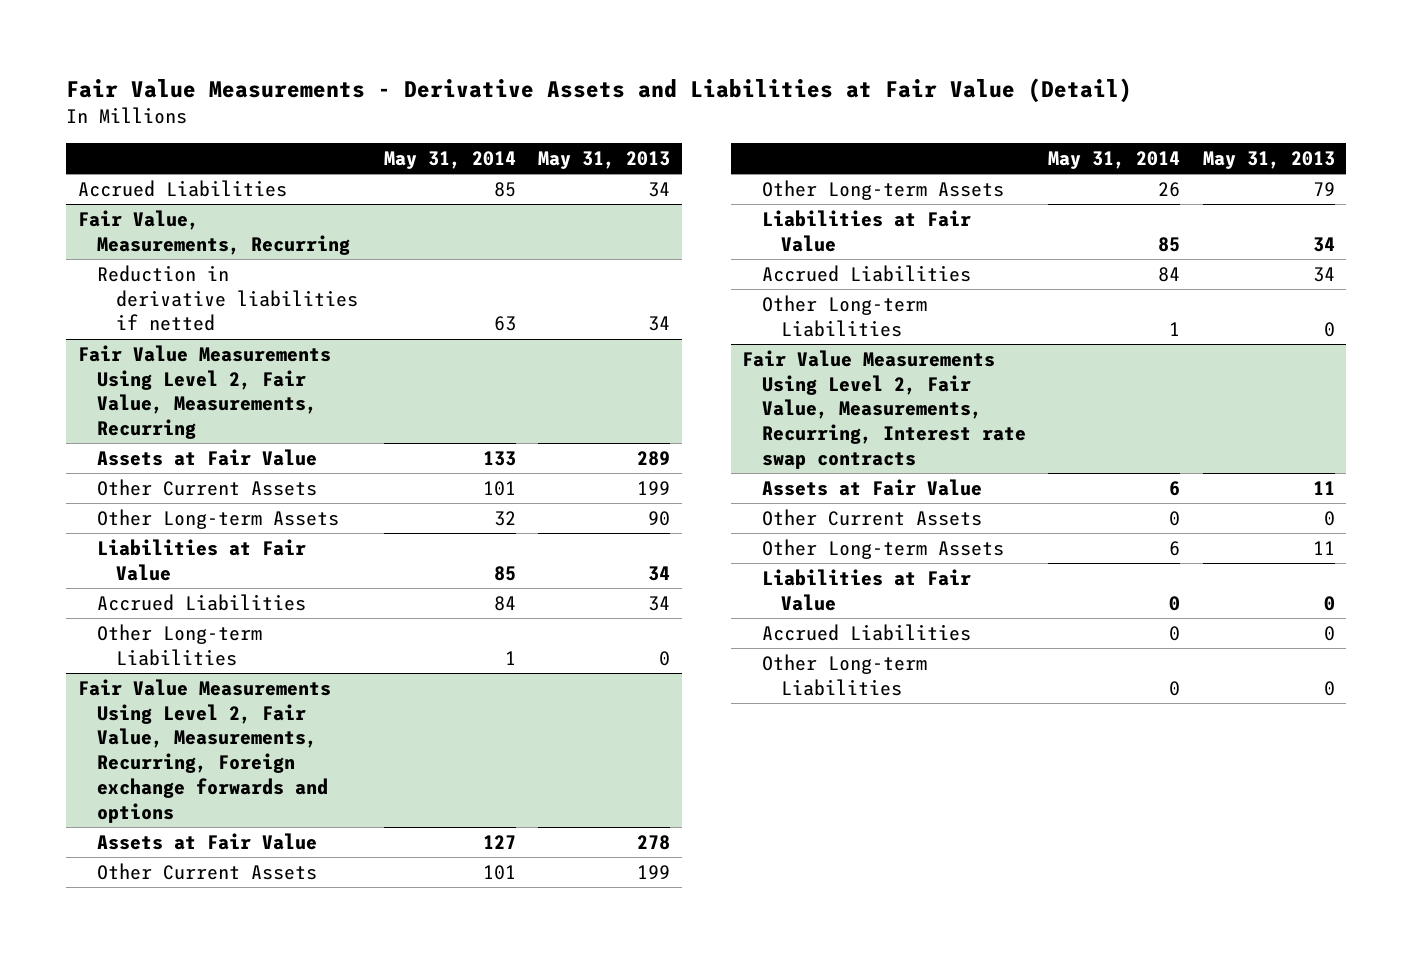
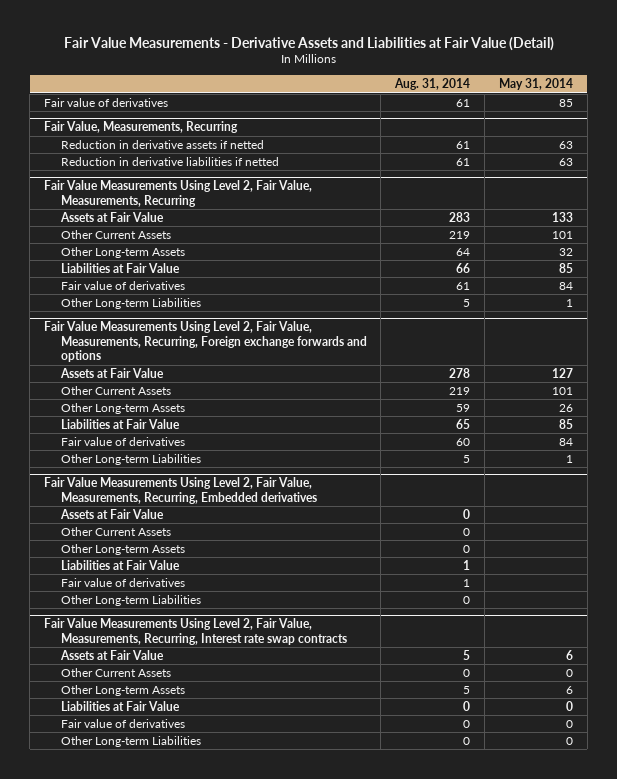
- | May 31, 2014 | May 31, 2013
+ | Aug. 31, 2014 | May 31, 2014
- Accrued Liabilities | 85 | 34
+ Fair value of derivatives | 61 | 85
@ Fair Value, Measurements, Recurring
+ Reduction in derivative assets if netted | 61 | 63
@ Fair Value Measurements Using Level 2, Fair Value, Measurements, Recurring
- Accrued Liabilities | 84 | 34
+ Fair value of derivatives | 61 | 84
@ Fair Value Measurements Using Level 2, Fair Value, Measurements, Recurring, Foreign exchange forwards and options
- Accrued Liabilities | 84 | 34
+ Fair value of derivatives | 60 | 84
+ Fair Value Measurements Using Level 2, Fair Value, Measurements, Recurring, Embedded derivatives
+ Assets at Fair Value | 0 |
+ Other Current Assets | 0 |
+ Other Long-term Assets | 0 |
+ Liabilities at Fair Value | 1 |
+ Fair value of derivatives | 1 |
+ Other Long-term Liabilities | 0 |
@ Fair Value Measurements Using Level 2, Fair Value, Measurements, Recurring, Interest rate swap contracts
- Accrued Liabilities | 0 | 0
+ Fair value of derivatives | 0 | 0

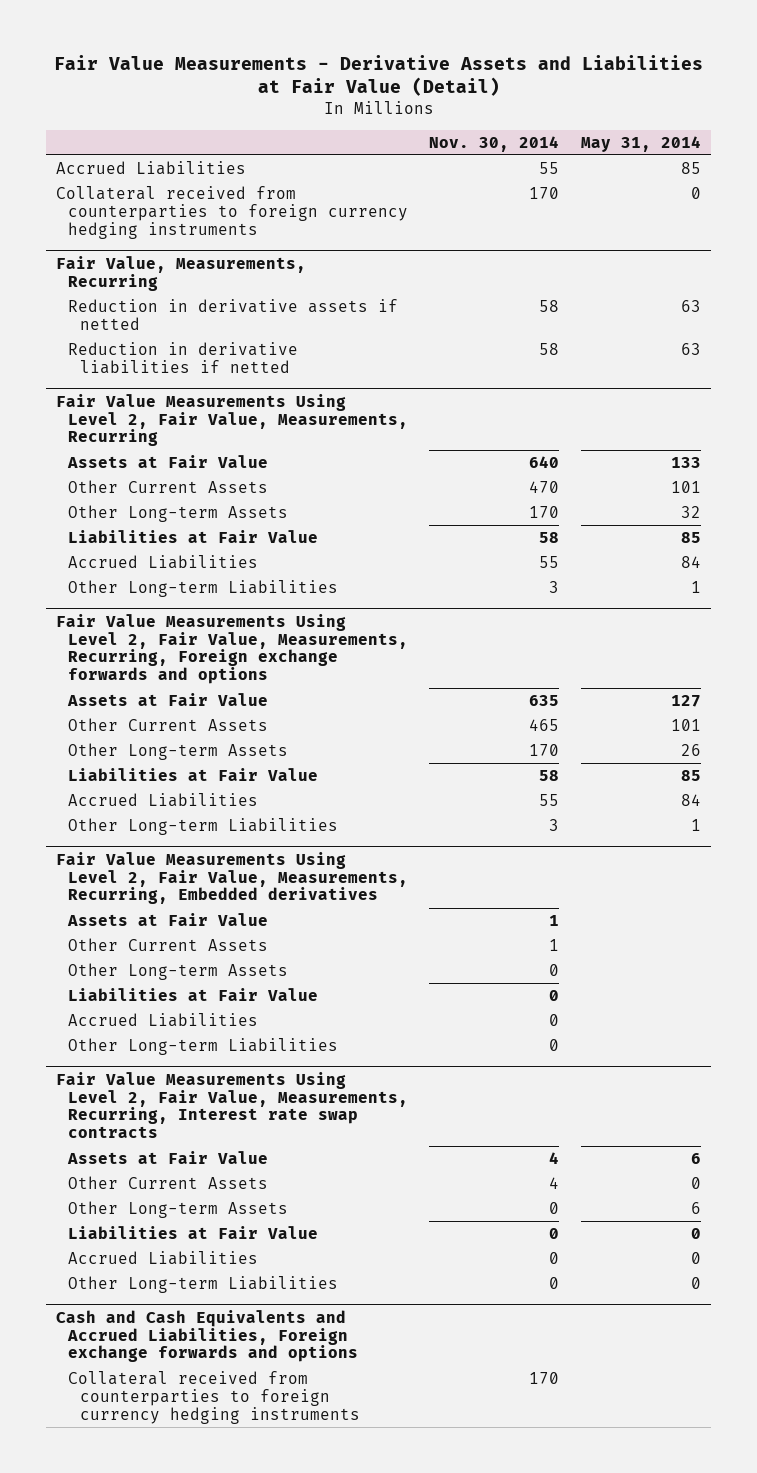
- | Aug. 31, 2014 | May 31, 2014
+ | Nov. 30, 2014 | May 31, 2014
- Fair value of derivatives | 61 | 85
+ Accrued Liabilities | 55 | 85
+ Collateral received from counterparties to foreign currency hedging instruments | 170 | 0
@ Fair Value Measurements Using Level 2, Fair Value, Measurements, Recurring
- Fair value of derivatives | 61 | 84
+ Accrued Liabilities | 55 | 84
@ Fair Value Measurements Using Level 2, Fair Value, Measurements, Recurring, Foreign exchange forwards and options
- Fair value of derivatives | 60 | 84
+ Accrued Liabilities | 55 | 84
@ Fair Value Measurements Using Level 2, Fair Value, Measurements, Recurring, Embedded derivatives
- Fair value of derivatives | 1 |
+ Accrued Liabilities | 0 |
@ Fair Value Measurements Using Level 2, Fair Value, Measurements, Recurring, Interest rate swap contracts
- Fair value of derivatives | 0 | 0
+ Accrued Liabilities | 0 | 0
+ Cash and Cash Equivalents and Accrued Liabilities, Foreign exchange forwards and options
+ Collateral received from counterparties to foreign currency hedging instruments | 170 |

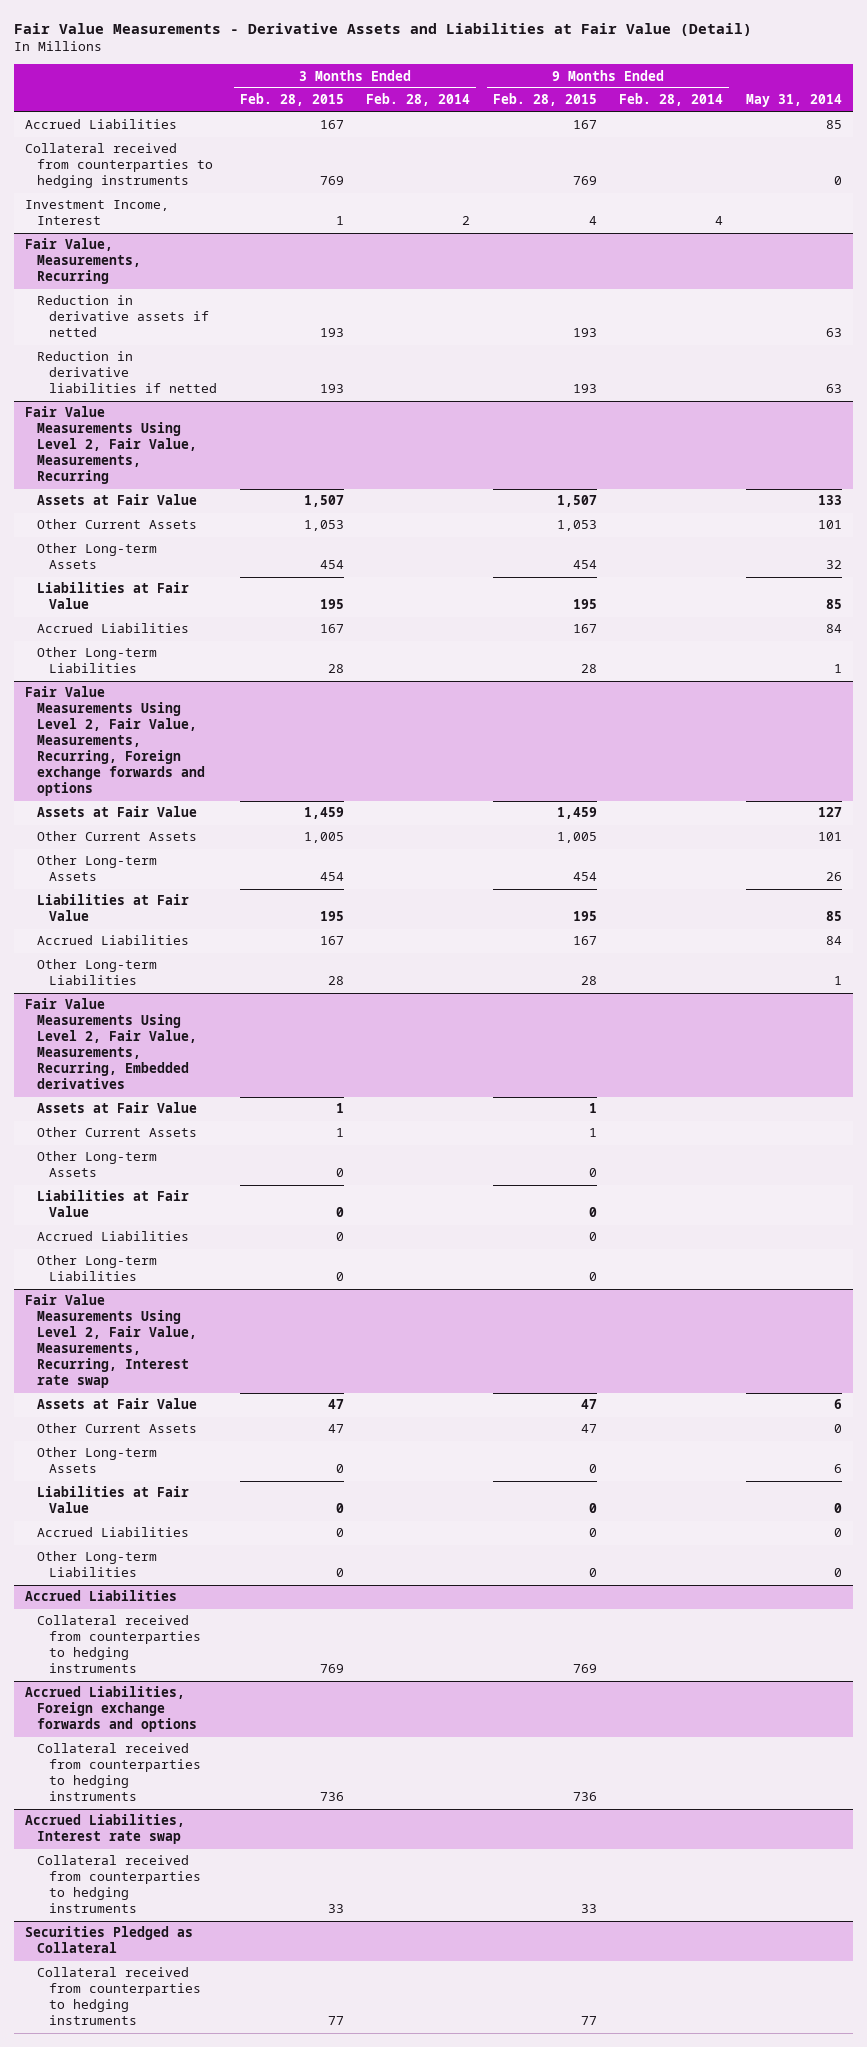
- | Nov. 30, 2014 | May 31, 2014
+ | 3 Months Ended Feb. 28, 2015 | 3 Months Ended Feb. 28, 2014 | 9 Months Ended Feb. 28, 2015 | 9 Months Ended Feb. 28, 2014 | May 31, 2014
- Collateral received from counterparties to foreign currency hedging instruments | 170 | 0
+ Collateral received from counterparties to hedging instruments | 769 | | 769 | | 0
+ Investment Income, Interest | 1 | 2 | 4 | 4 |
- Fair Value Measurements Using Level 2, Fair Value, Measurements, Recurring, Interest rate swap contracts
+ Fair Value Measurements Using Level 2, Fair Value, Measurements, Recurring, Interest rate swap
- Cash and Cash Equivalents and Accrued Liabilities, Foreign exchange forwards and options
- Collateral received from counterparties to foreign currency hedging instruments | 170 |
+ Accrued Liabilities
+ Collateral received from counterparties to hedging instruments | 769 | | 769 | |
+ Accrued Liabilities, Foreign exchange forwards and options
+ Collateral received from counterparties to hedging instruments | 736 | | 736 | |
+ Accrued Liabilities, Interest rate swap
+ Collateral received from counterparties to hedging instruments | 33 | | 33 | |
+ Securities Pledged as Collateral
+ Collateral received from counterparties to hedging instruments | 77 | | 77 | |

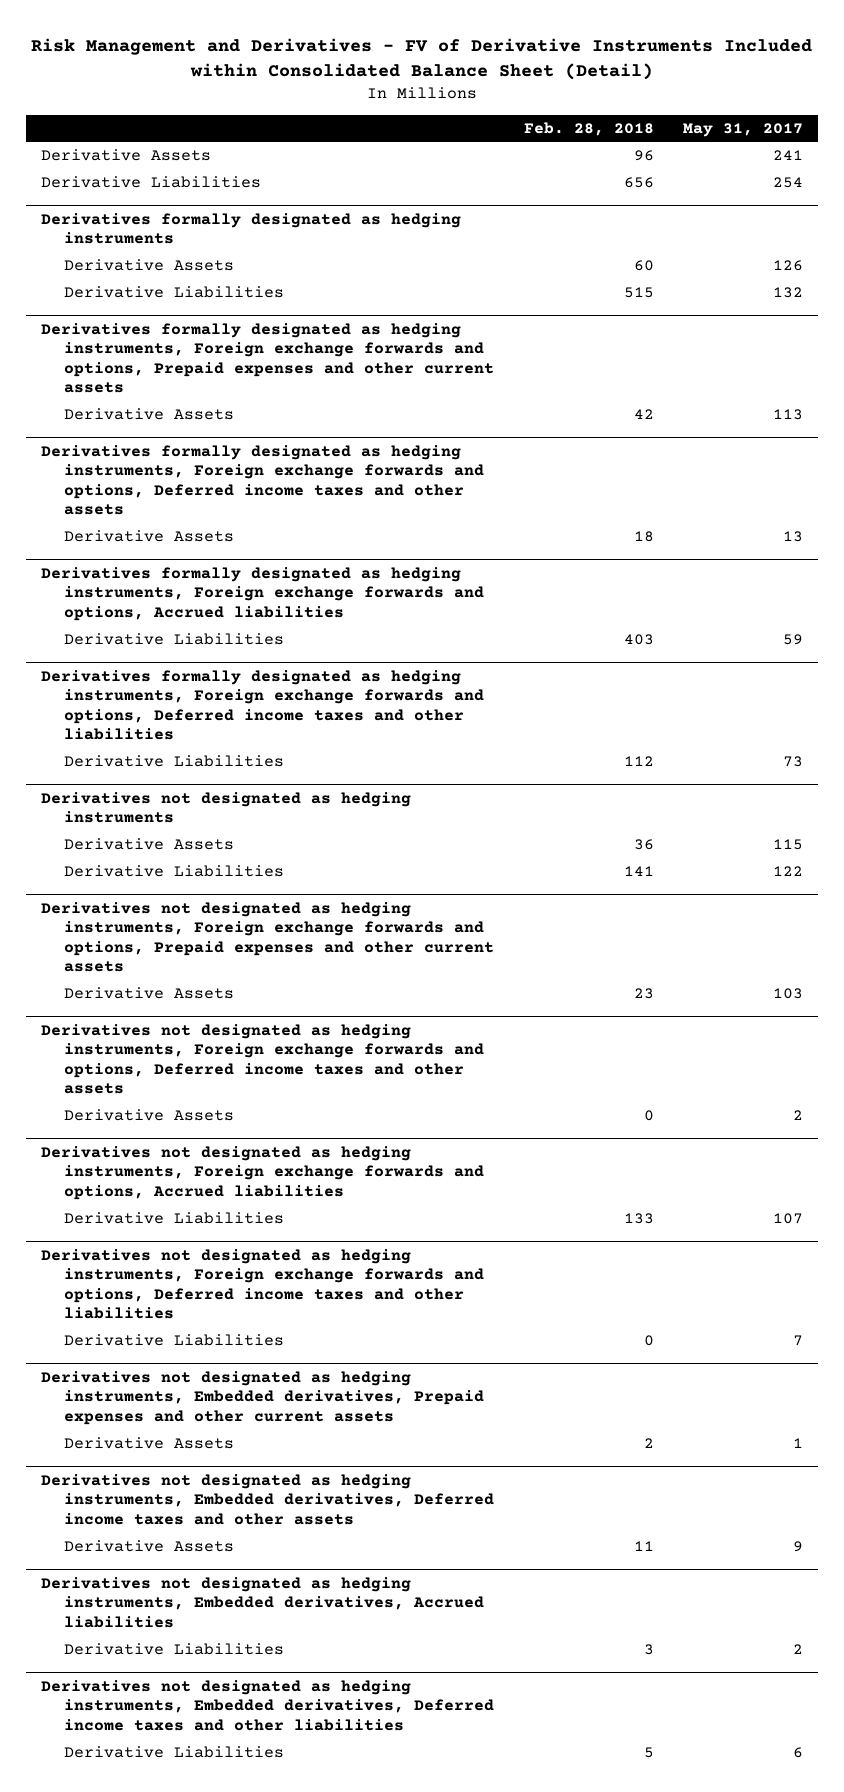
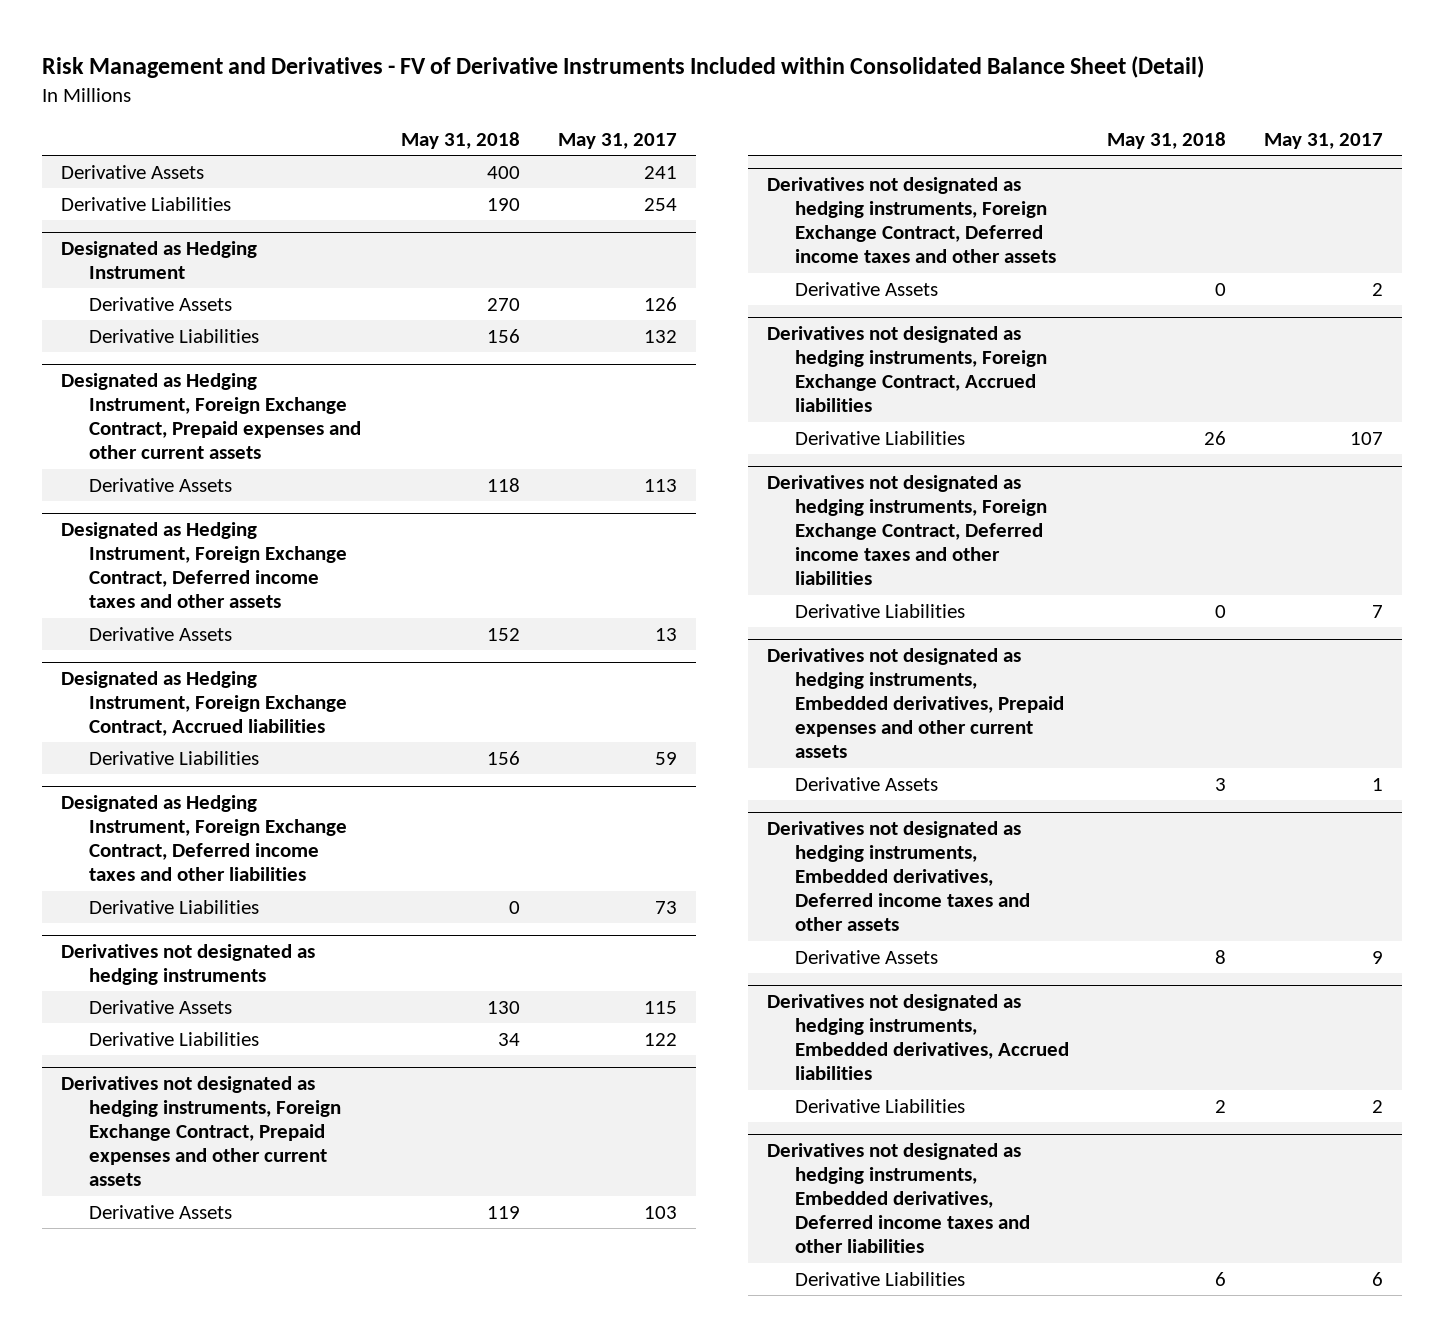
- | Feb. 28, 2018 | May 31, 2017
+ | May 31, 2018 | May 31, 2017
- Derivatives formally designated as hedging instruments
+ Designated as Hedging Instrument
- Derivatives formally designated as hedging instruments, Foreign exchange forwards and options, Prepaid expenses and other current assets
+ Designated as Hedging Instrument, Foreign Exchange Contract, Prepaid expenses and other current assets
- Derivatives formally designated as hedging instruments, Foreign exchange forwards and options, Deferred income taxes and other assets
+ Designated as Hedging Instrument, Foreign Exchange Contract, Deferred income taxes and other assets
- Derivatives formally designated as hedging instruments, Foreign exchange forwards and options, Accrued liabilities
+ Designated as Hedging Instrument, Foreign Exchange Contract, Accrued liabilities
- Derivatives formally designated as hedging instruments, Foreign exchange forwards and options, Deferred income taxes and other liabilities
+ Designated as Hedging Instrument, Foreign Exchange Contract, Deferred income taxes and other liabilities
- Derivatives not designated as hedging instruments, Foreign exchange forwards and options, Prepaid expenses and other current assets
+ Derivatives not designated as hedging instruments, Foreign Exchange Contract, Prepaid expenses and other current assets
- Derivatives not designated as hedging instruments, Foreign exchange forwards and options, Deferred income taxes and other assets
+ Derivatives not designated as hedging instruments, Foreign Exchange Contract, Deferred income taxes and other assets
- Derivatives not designated as hedging instruments, Foreign exchange forwards and options, Accrued liabilities
+ Derivatives not designated as hedging instruments, Foreign Exchange Contract, Accrued liabilities
- Derivatives not designated as hedging instruments, Foreign exchange forwards and options, Deferred income taxes and other liabilities
+ Derivatives not designated as hedging instruments, Foreign Exchange Contract, Deferred income taxes and other liabilities

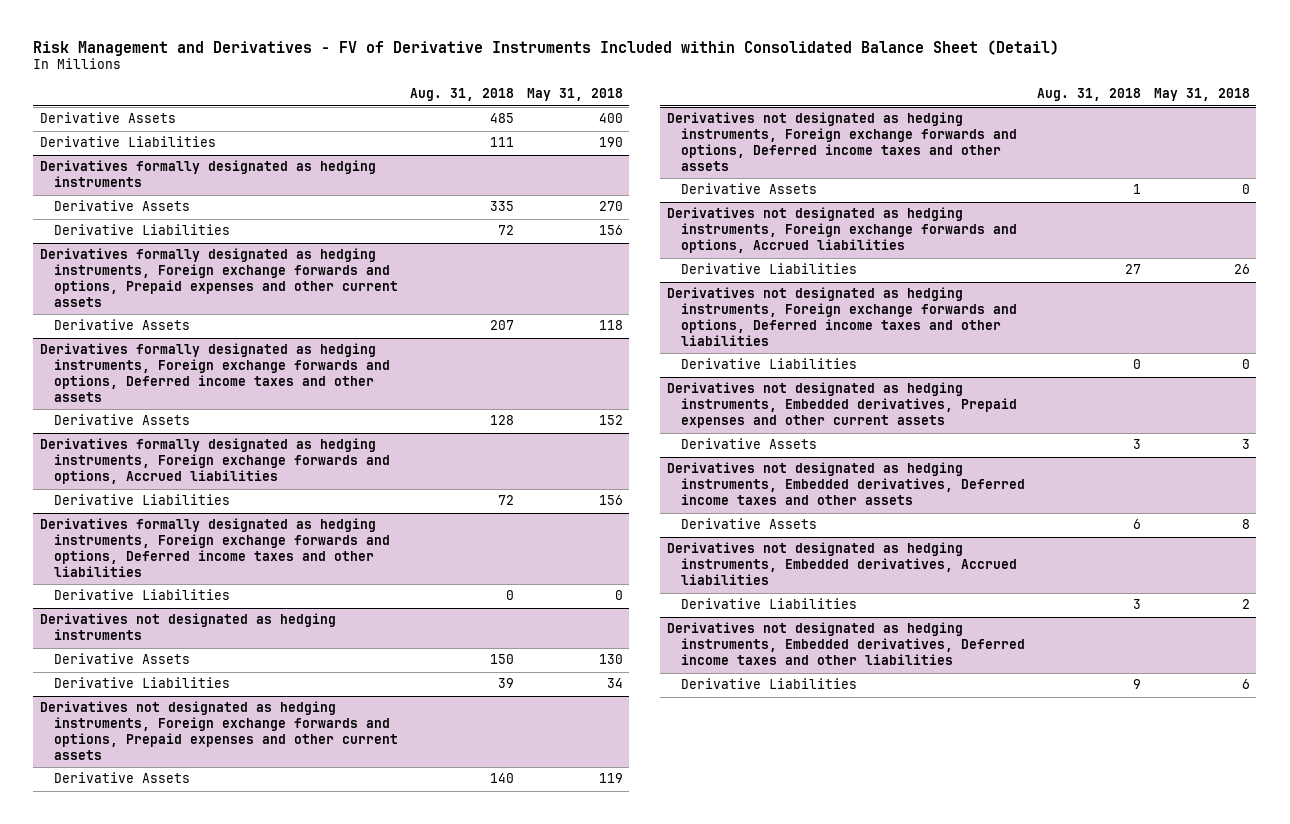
- | May 31, 2018 | May 31, 2017
+ | Aug. 31, 2018 | May 31, 2018
- Designated as Hedging Instrument
+ Derivatives formally designated as hedging instruments
- Designated as Hedging Instrument, Foreign Exchange Contract, Prepaid expenses and other current assets
+ Derivatives formally designated as hedging instruments, Foreign exchange forwards and options, Prepaid expenses and other current assets
- Designated as Hedging Instrument, Foreign Exchange Contract, Deferred income taxes and other assets
+ Derivatives formally designated as hedging instruments, Foreign exchange forwards and options, Deferred income taxes and other assets
- Designated as Hedging Instrument, Foreign Exchange Contract, Accrued liabilities
+ Derivatives formally designated as hedging instruments, Foreign exchange forwards and options, Accrued liabilities
- Designated as Hedging Instrument, Foreign Exchange Contract, Deferred income taxes and other liabilities
+ Derivatives formally designated as hedging instruments, Foreign exchange forwards and options, Deferred income taxes and other liabilities
- Derivatives not designated as hedging instruments, Foreign Exchange Contract, Prepaid expenses and other current assets
+ Derivatives not designated as hedging instruments, Foreign exchange forwards and options, Prepaid expenses and other current assets
- Derivatives not designated as hedging instruments, Foreign Exchange Contract, Deferred income taxes and other assets
+ Derivatives not designated as hedging instruments, Foreign exchange forwards and options, Deferred income taxes and other assets
- Derivatives not designated as hedging instruments, Foreign Exchange Contract, Accrued liabilities
+ Derivatives not designated as hedging instruments, Foreign exchange forwards and options, Accrued liabilities
- Derivatives not designated as hedging instruments, Foreign Exchange Contract, Deferred income taxes and other liabilities
+ Derivatives not designated as hedging instruments, Foreign exchange forwards and options, Deferred income taxes and other liabilities

